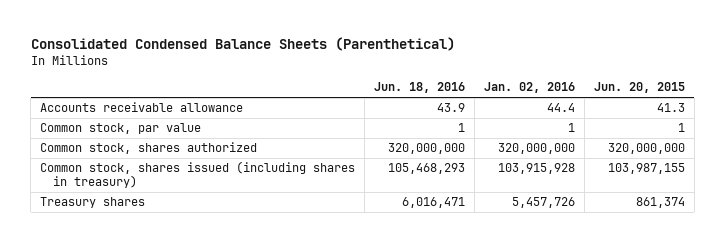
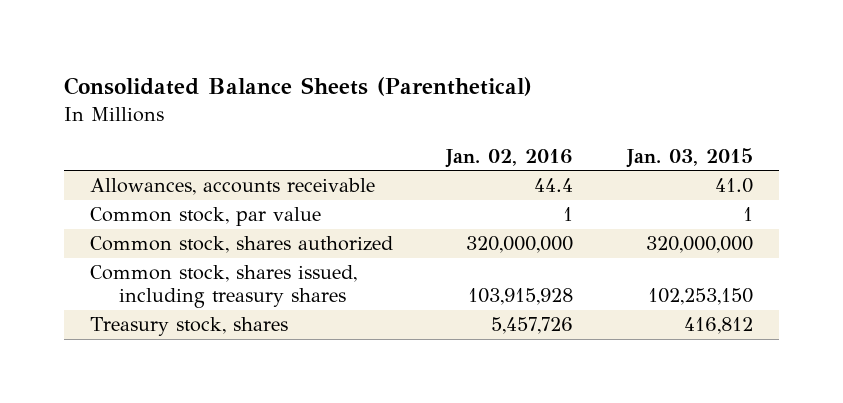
- Consolidated Condensed Balance Sheets (Parenthetical)
+ Consolidated Balance Sheets (Parenthetical)
- | Jun. 18, 2016 | Jan. 02, 2016 | Jun. 20, 2015
+ | Jan. 02, 2016 | Jan. 03, 2015
- Accounts receivable allowance | 43.9 | 44.4 | 41.3
+ Allowances, accounts receivable | 44.4 | 41.0
- Common stock, shares issued (including shares in treasury) | 105,468,293 | 103,915,928 | 103,987,155
- Treasury shares | 6,016,471 | 5,457,726 | 861,374
+ Common stock, shares issued, including treasury shares | 103,915,928 | 102,253,150
+ Treasury stock, shares | 5,457,726 | 416,812

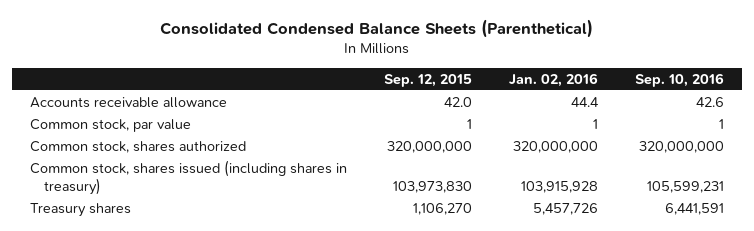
- Consolidated Balance Sheets (Parenthetical)
+ Consolidated Condensed Balance Sheets (Parenthetical)
- | Jan. 02, 2016 | Jan. 03, 2015
+ | Sep. 12, 2015 | Jan. 02, 2016 | Sep. 10, 2016
- Allowances, accounts receivable | 44.4 | 41.0
+ Accounts receivable allowance | 42.0 | 44.4 | 42.6
- Common stock, shares issued, including treasury shares | 103,915,928 | 102,253,150
- Treasury stock, shares | 5,457,726 | 416,812
+ Common stock, shares issued (including shares in treasury) | 103,973,830 | 103,915,928 | 105,599,231
+ Treasury shares | 1,106,270 | 5,457,726 | 6,441,591

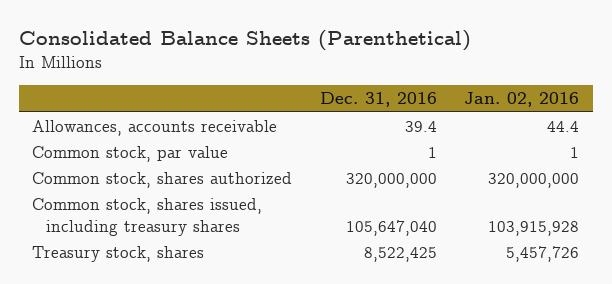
- Consolidated Condensed Balance Sheets (Parenthetical)
+ Consolidated Balance Sheets (Parenthetical)
- | Sep. 12, 2015 | Jan. 02, 2016 | Sep. 10, 2016
+ | Dec. 31, 2016 | Jan. 02, 2016
- Accounts receivable allowance | 42.0 | 44.4 | 42.6
+ Allowances, accounts receivable | 39.4 | 44.4
- Common stock, shares issued (including shares in treasury) | 103,973,830 | 103,915,928 | 105,599,231
- Treasury shares | 1,106,270 | 5,457,726 | 6,441,591
+ Common stock, shares issued, including treasury shares | 105,647,040 | 103,915,928
+ Treasury stock, shares | 8,522,425 | 5,457,726

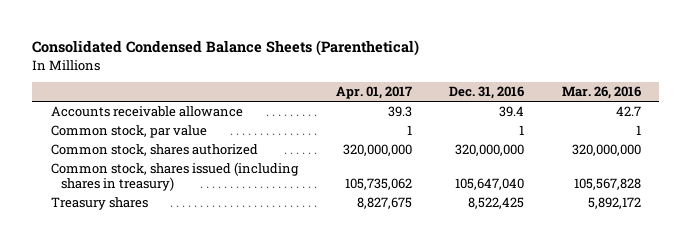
- Consolidated Balance Sheets (Parenthetical)
+ Consolidated Condensed Balance Sheets (Parenthetical)
- | Dec. 31, 2016 | Jan. 02, 2016
+ | Apr. 01, 2017 | Dec. 31, 2016 | Mar. 26, 2016
- Allowances, accounts receivable | 39.4 | 44.4
+ Accounts receivable allowance | 39.3 | 39.4 | 42.7
- Common stock, shares issued, including treasury shares | 105,647,040 | 103,915,928
- Treasury stock, shares | 8,522,425 | 5,457,726
+ Common stock, shares issued (including shares in treasury) | 105,735,062 | 105,647,040 | 105,567,828
+ Treasury shares | 8,827,675 | 8,522,425 | 5,892,172

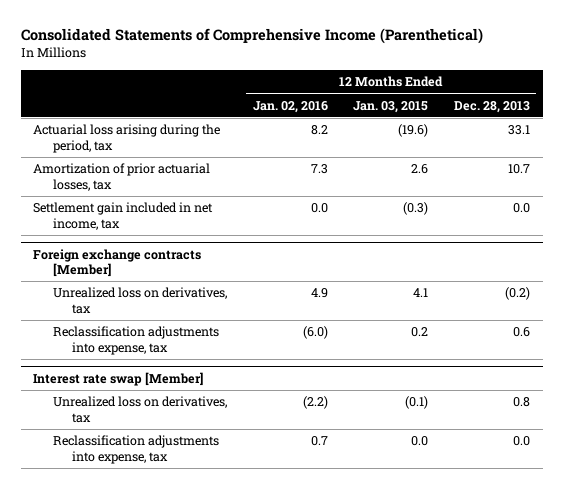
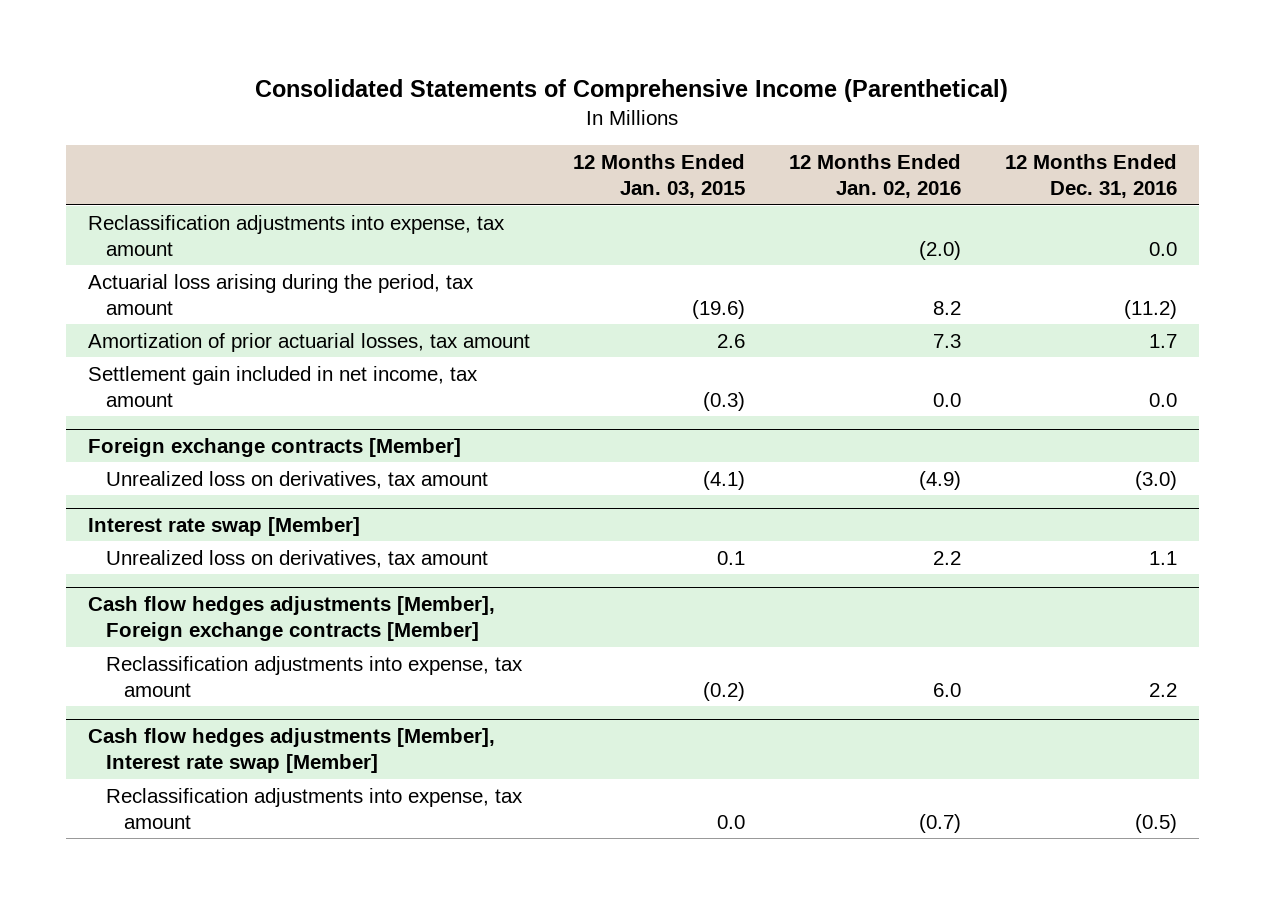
- | 12 Months Ended Jan. 02, 2016 | 12 Months Ended Jan. 03, 2015 | 12 Months Ended Dec. 28, 2013
+ | 12 Months Ended Jan. 03, 2015 | 12 Months Ended Jan. 02, 2016 | 12 Months Ended Dec. 31, 2016
- Actuarial loss arising during the period, tax | 8.2 | (19.6) | 33.1
- Amortization of prior actuarial losses, tax | 7.3 | 2.6 | 10.7
- Settlement gain included in net income, tax | 0.0 | (0.3) | 0.0
+ Reclassification adjustments into expense, tax amount | | (2.0) | 0.0
+ Actuarial loss arising during the period, tax amount | (19.6) | 8.2 | (11.2)
+ Amortization of prior actuarial losses, tax amount | 2.6 | 7.3 | 1.7
+ Settlement gain included in net income, tax amount | (0.3) | 0.0 | 0.0
@ Foreign exchange contracts [Member]
- Unrealized loss on derivatives, tax | 4.9 | 4.1 | (0.2)
- Reclassification adjustments into expense, tax | (6.0) | 0.2 | 0.6
+ Unrealized loss on derivatives, tax amount | (4.1) | (4.9) | (3.0)
@ Interest rate swap [Member]
- Unrealized loss on derivatives, tax | (2.2) | (0.1) | 0.8
- Reclassification adjustments into expense, tax | 0.7 | 0.0 | 0.0
+ Unrealized loss on derivatives, tax amount | 0.1 | 2.2 | 1.1
+ Cash flow hedges adjustments [Member], Foreign exchange contracts [Member]
+ Reclassification adjustments into expense, tax amount | (0.2) | 6.0 | 2.2
+ Cash flow hedges adjustments [Member], Interest rate swap [Member]
+ Reclassification adjustments into expense, tax amount | 0.0 | (0.7) | (0.5)

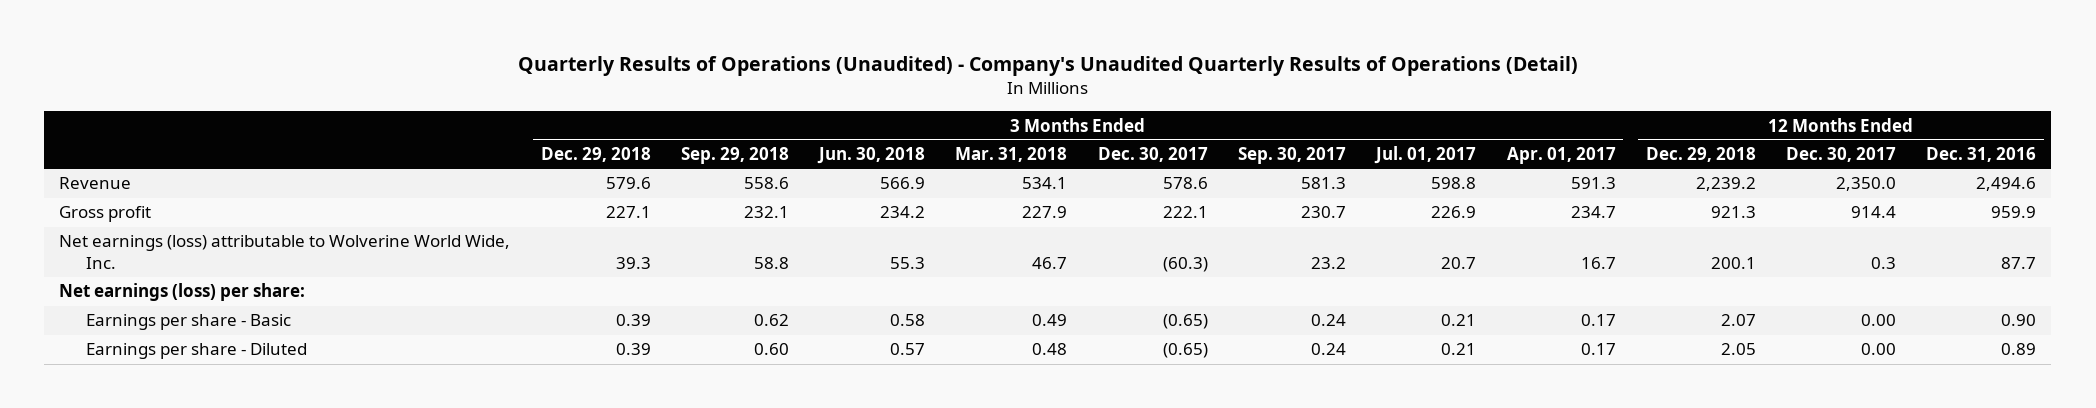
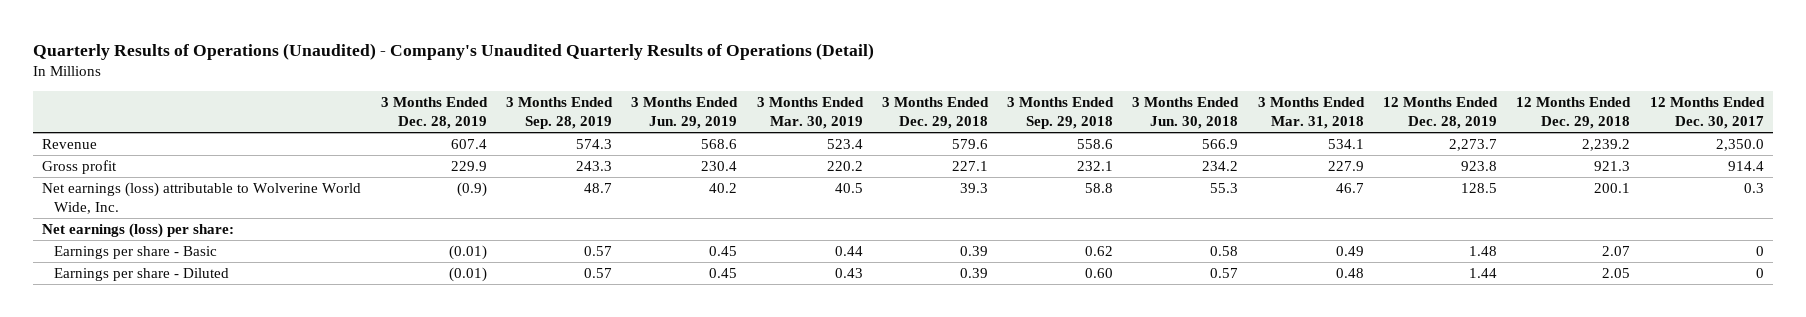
- | 3 Months Ended Dec. 29, 2018 | 3 Months Ended Sep. 29, 2018 | 3 Months Ended Jun. 30, 2018 | 3 Months Ended Mar. 31, 2018 | 3 Months Ended Dec. 30, 2017 | 3 Months Ended Sep. 30, 2017 | 3 Months Ended Jul. 01, 2017 | 3 Months Ended Apr. 01, 2017 | 12 Months Ended Dec. 29, 2018 | 12 Months Ended Dec. 30, 2017 | 12 Months Ended Dec. 31, 2016
+ | 3 Months Ended Dec. 28, 2019 | 3 Months Ended Sep. 28, 2019 | 3 Months Ended Jun. 29, 2019 | 3 Months Ended Mar. 30, 2019 | 3 Months Ended Dec. 29, 2018 | 3 Months Ended Sep. 29, 2018 | 3 Months Ended Jun. 30, 2018 | 3 Months Ended Mar. 31, 2018 | 12 Months Ended Dec. 28, 2019 | 12 Months Ended Dec. 29, 2018 | 12 Months Ended Dec. 30, 2017
- Earnings per share - Basic | 0.39 | 0.62 | 0.58 | 0.49 | (0.65) | 0.24 | 0.21 | 0.17 | 2.07 | 0.00 | 0.90
- Earnings per share - Diluted | 0.39 | 0.60 | 0.57 | 0.48 | (0.65) | 0.24 | 0.21 | 0.17 | 2.05 | 0.00 | 0.89
+ Earnings per share - Basic | (0.01) | 0.57 | 0.45 | 0.44 | 0.39 | 0.62 | 0.58 | 0.49 | 1.48 | 2.07 | 0
+ Earnings per share - Diluted | (0.01) | 0.57 | 0.45 | 0.43 | 0.39 | 0.60 | 0.57 | 0.48 | 1.44 | 2.05 | 0

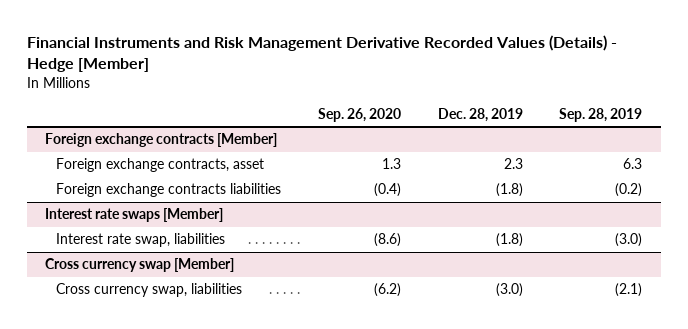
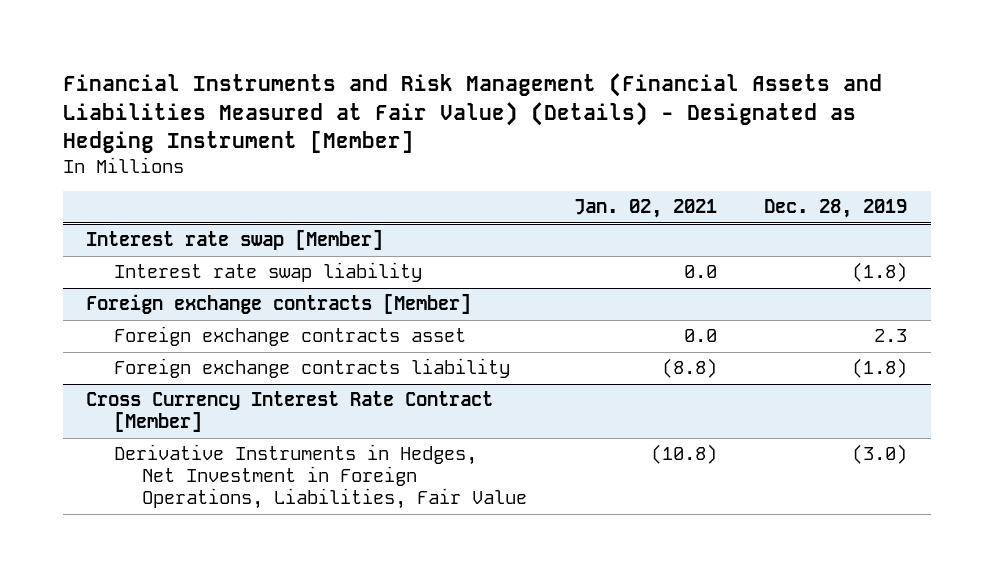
- Financial Instruments and Risk Management Derivative Recorded Values (Details) - Hedge [Member]
+ Financial Instruments and Risk Management (Financial Assets and Liabilities Measured at Fair Value) (Details) - Designated as Hedging Instrument [Member]
- | Sep. 26, 2020 | Dec. 28, 2019 | Sep. 28, 2019
+ | Jan. 02, 2021 | Dec. 28, 2019
+ Interest rate swap [Member]
+ Interest rate swap liability | 0.0 | (1.8)
@ Foreign exchange contracts [Member]
- Foreign exchange contracts, asset | 1.3 | 2.3 | 6.3
- Foreign exchange contracts liabilities | (0.4) | (1.8) | (0.2)
- Interest rate swaps [Member]
- Interest rate swap, liabilities | (8.6) | (1.8) | (3.0)
- Cross currency swap [Member]
- Cross currency swap, liabilities | (6.2) | (3.0) | (2.1)
@ Foreign exchange contracts [Member]
+ Foreign exchange contracts asset | 0.0 | 2.3
+ Foreign exchange contracts liability | (8.8) | (1.8)
+ Cross Currency Interest Rate Contract [Member]
+ Derivative Instruments in Hedges, Net Investment in Foreign Operations, Liabilities, Fair Value | (10.8) | (3.0)

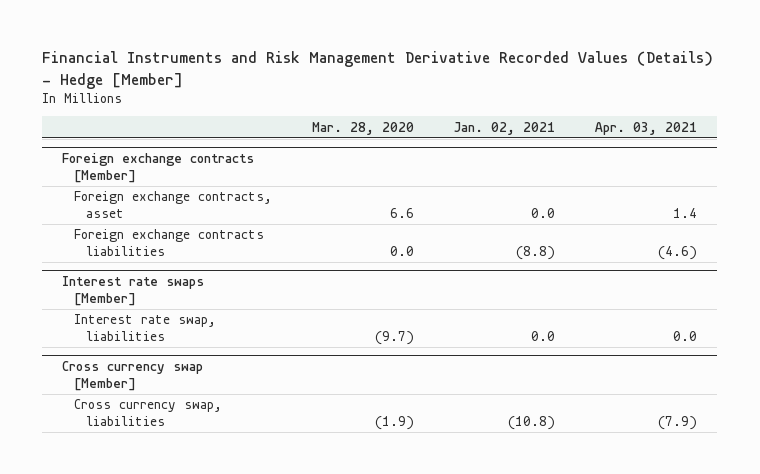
- Financial Instruments and Risk Management (Financial Assets and Liabilities Measured at Fair Value) (Details) - Designated as Hedging Instrument [Member]
+ Financial Instruments and Risk Management Derivative Recorded Values (Details) - Hedge [Member]
- | Jan. 02, 2021 | Dec. 28, 2019
+ | Mar. 28, 2020 | Jan. 02, 2021 | Apr. 03, 2021
- Interest rate swap [Member]
- Interest rate swap liability | 0.0 | (1.8)
@ Foreign exchange contracts [Member]
- Foreign exchange contracts asset | 0.0 | 2.3
- Foreign exchange contracts liability | (8.8) | (1.8)
- Cross Currency Interest Rate Contract [Member]
- Derivative Instruments in Hedges, Net Investment in Foreign Operations, Liabilities, Fair Value | (10.8) | (3.0)
@ Foreign exchange contracts [Member]
+ Foreign exchange contracts, asset | 6.6 | 0.0 | 1.4
+ Foreign exchange contracts liabilities | 0.0 | (8.8) | (4.6)
+ Interest rate swaps [Member]
+ Interest rate swap, liabilities | (9.7) | 0.0 | 0.0
+ Cross currency swap [Member]
+ Cross currency swap, liabilities | (1.9) | (10.8) | (7.9)

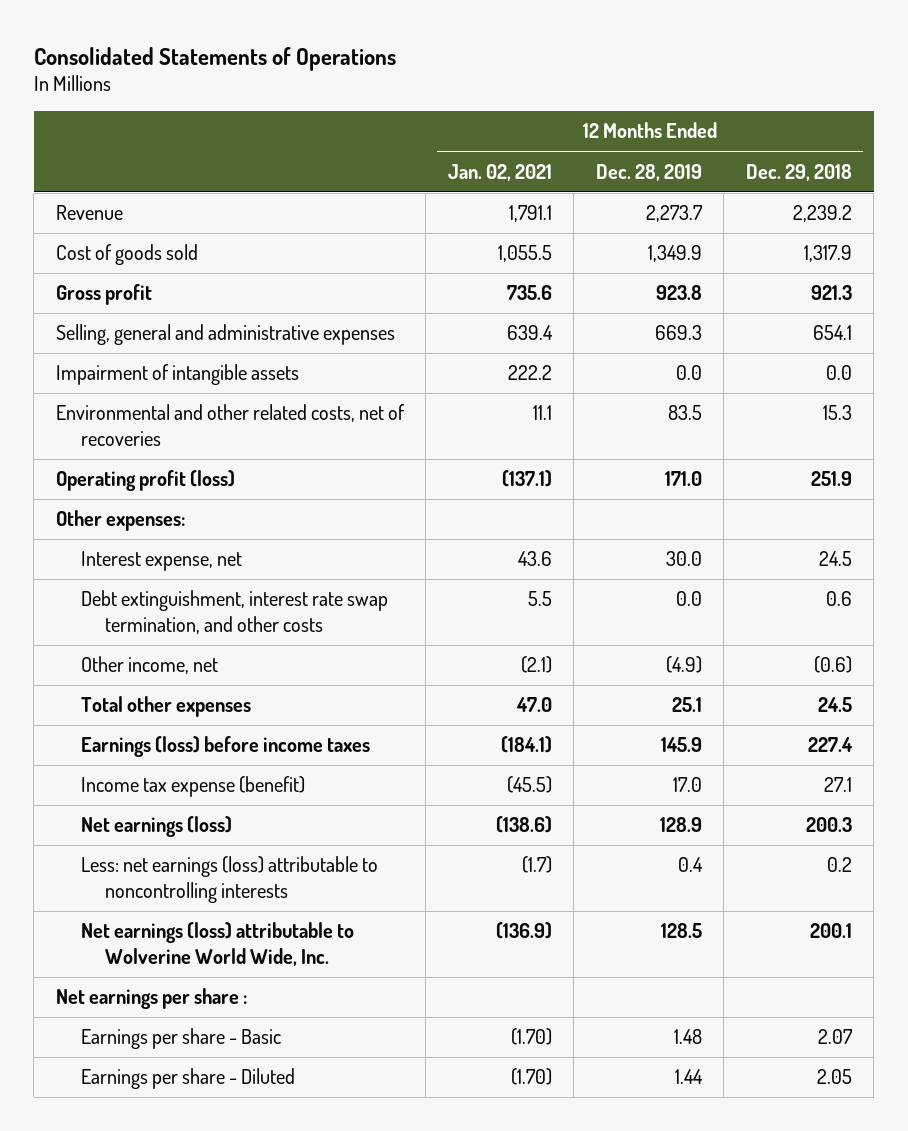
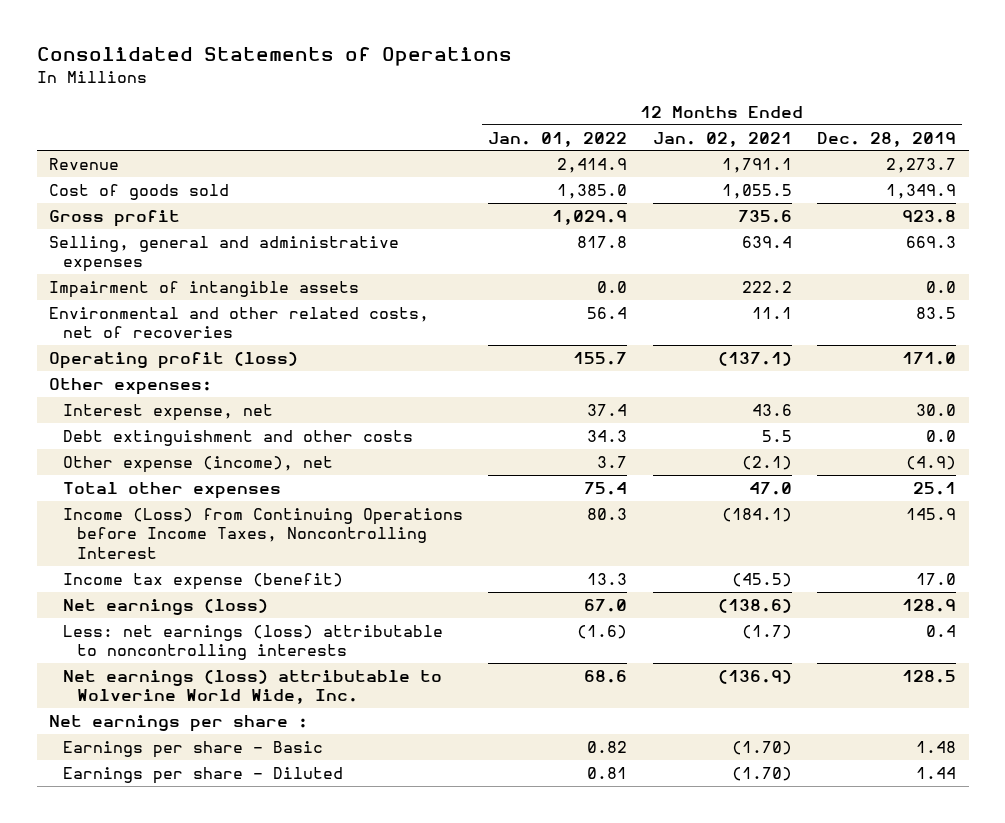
- | 12 Months Ended Jan. 02, 2021 | 12 Months Ended Dec. 28, 2019 | 12 Months Ended Dec. 29, 2018
+ | 12 Months Ended Jan. 01, 2022 | 12 Months Ended Jan. 02, 2021 | 12 Months Ended Dec. 28, 2019
- Debt extinguishment, interest rate swap termination, and other costs | 5.5 | 0.0 | 0.6
- Other income, net | (2.1) | (4.9) | (0.6)
+ Debt extinguishment and other costs | 34.3 | 5.5 | 0.0
+ Other expense (income), net | 3.7 | (2.1) | (4.9)
- Earnings (loss) before income taxes | (184.1) | 145.9 | 227.4
+ Income (Loss) from Continuing Operations before Income Taxes, Noncontrolling Interest | 80.3 | (184.1) | 145.9

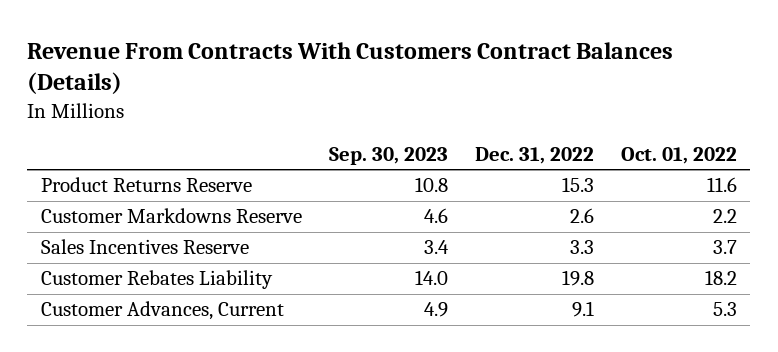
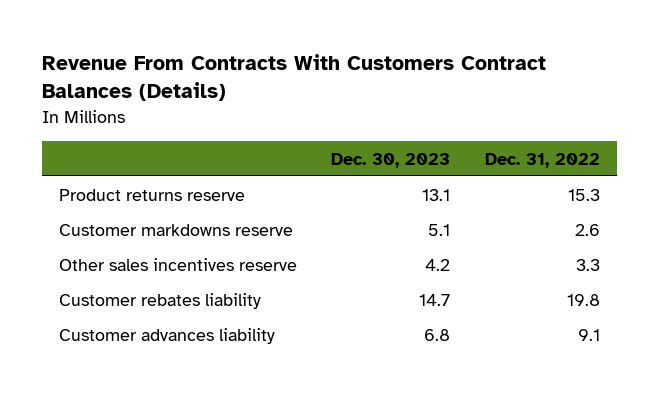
- | Sep. 30, 2023 | Dec. 31, 2022 | Oct. 01, 2022
+ | Dec. 30, 2023 | Dec. 31, 2022
- Product Returns Reserve | 10.8 | 15.3 | 11.6
- Customer Markdowns Reserve | 4.6 | 2.6 | 2.2
- Sales Incentives Reserve | 3.4 | 3.3 | 3.7
- Customer Rebates Liability | 14.0 | 19.8 | 18.2
- Customer Advances, Current | 4.9 | 9.1 | 5.3
+ Product returns reserve | 13.1 | 15.3
+ Customer markdowns reserve | 5.1 | 2.6
+ Other sales incentives reserve | 4.2 | 3.3
+ Customer rebates liability | 14.7 | 19.8
+ Customer advances liability | 6.8 | 9.1

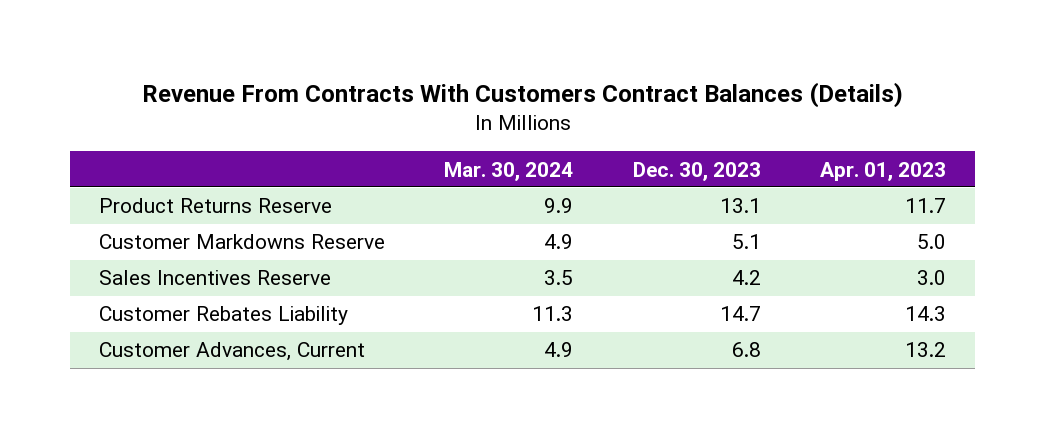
- | Dec. 30, 2023 | Dec. 31, 2022
+ | Mar. 30, 2024 | Dec. 30, 2023 | Apr. 01, 2023
- Product returns reserve | 13.1 | 15.3
- Customer markdowns reserve | 5.1 | 2.6
- Other sales incentives reserve | 4.2 | 3.3
- Customer rebates liability | 14.7 | 19.8
- Customer advances liability | 6.8 | 9.1
+ Product Returns Reserve | 9.9 | 13.1 | 11.7
+ Customer Markdowns Reserve | 4.9 | 5.1 | 5.0
+ Sales Incentives Reserve | 3.5 | 4.2 | 3.0
+ Customer Rebates Liability | 11.3 | 14.7 | 14.3
+ Customer Advances, Current | 4.9 | 6.8 | 13.2

